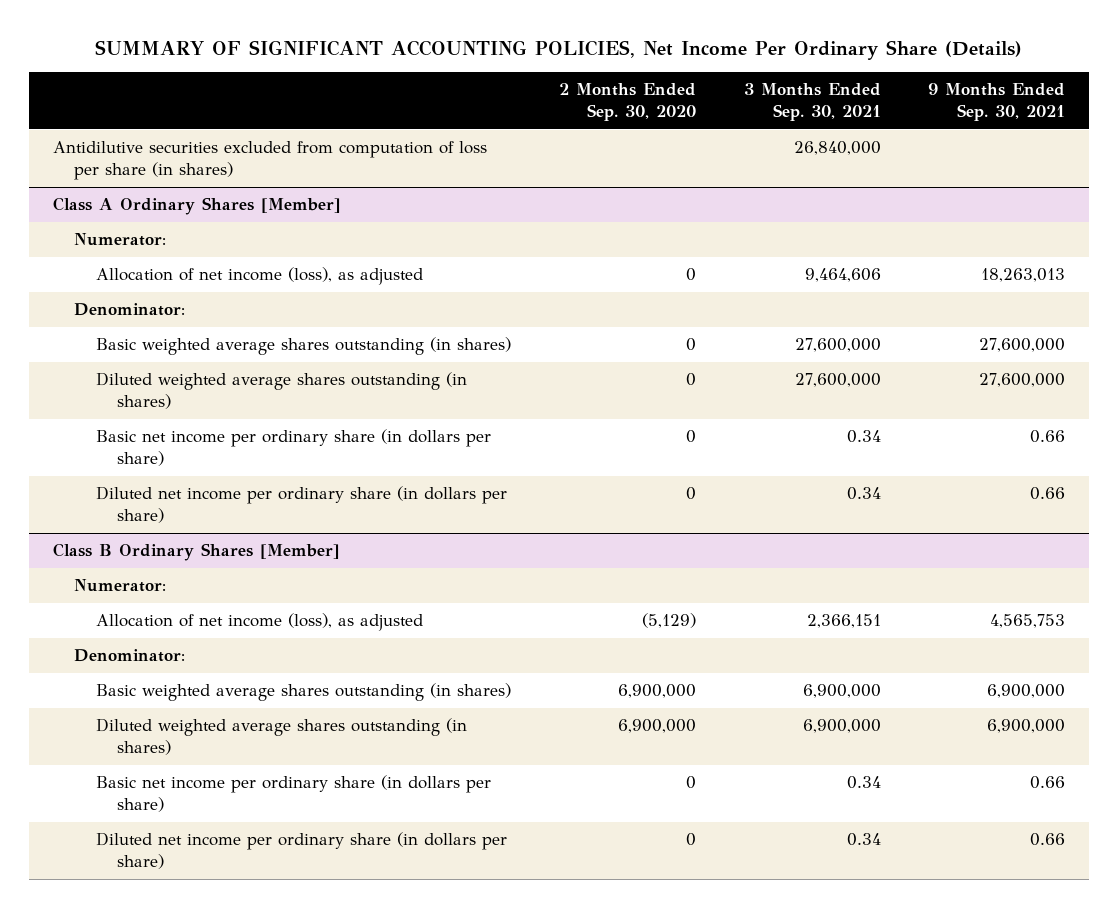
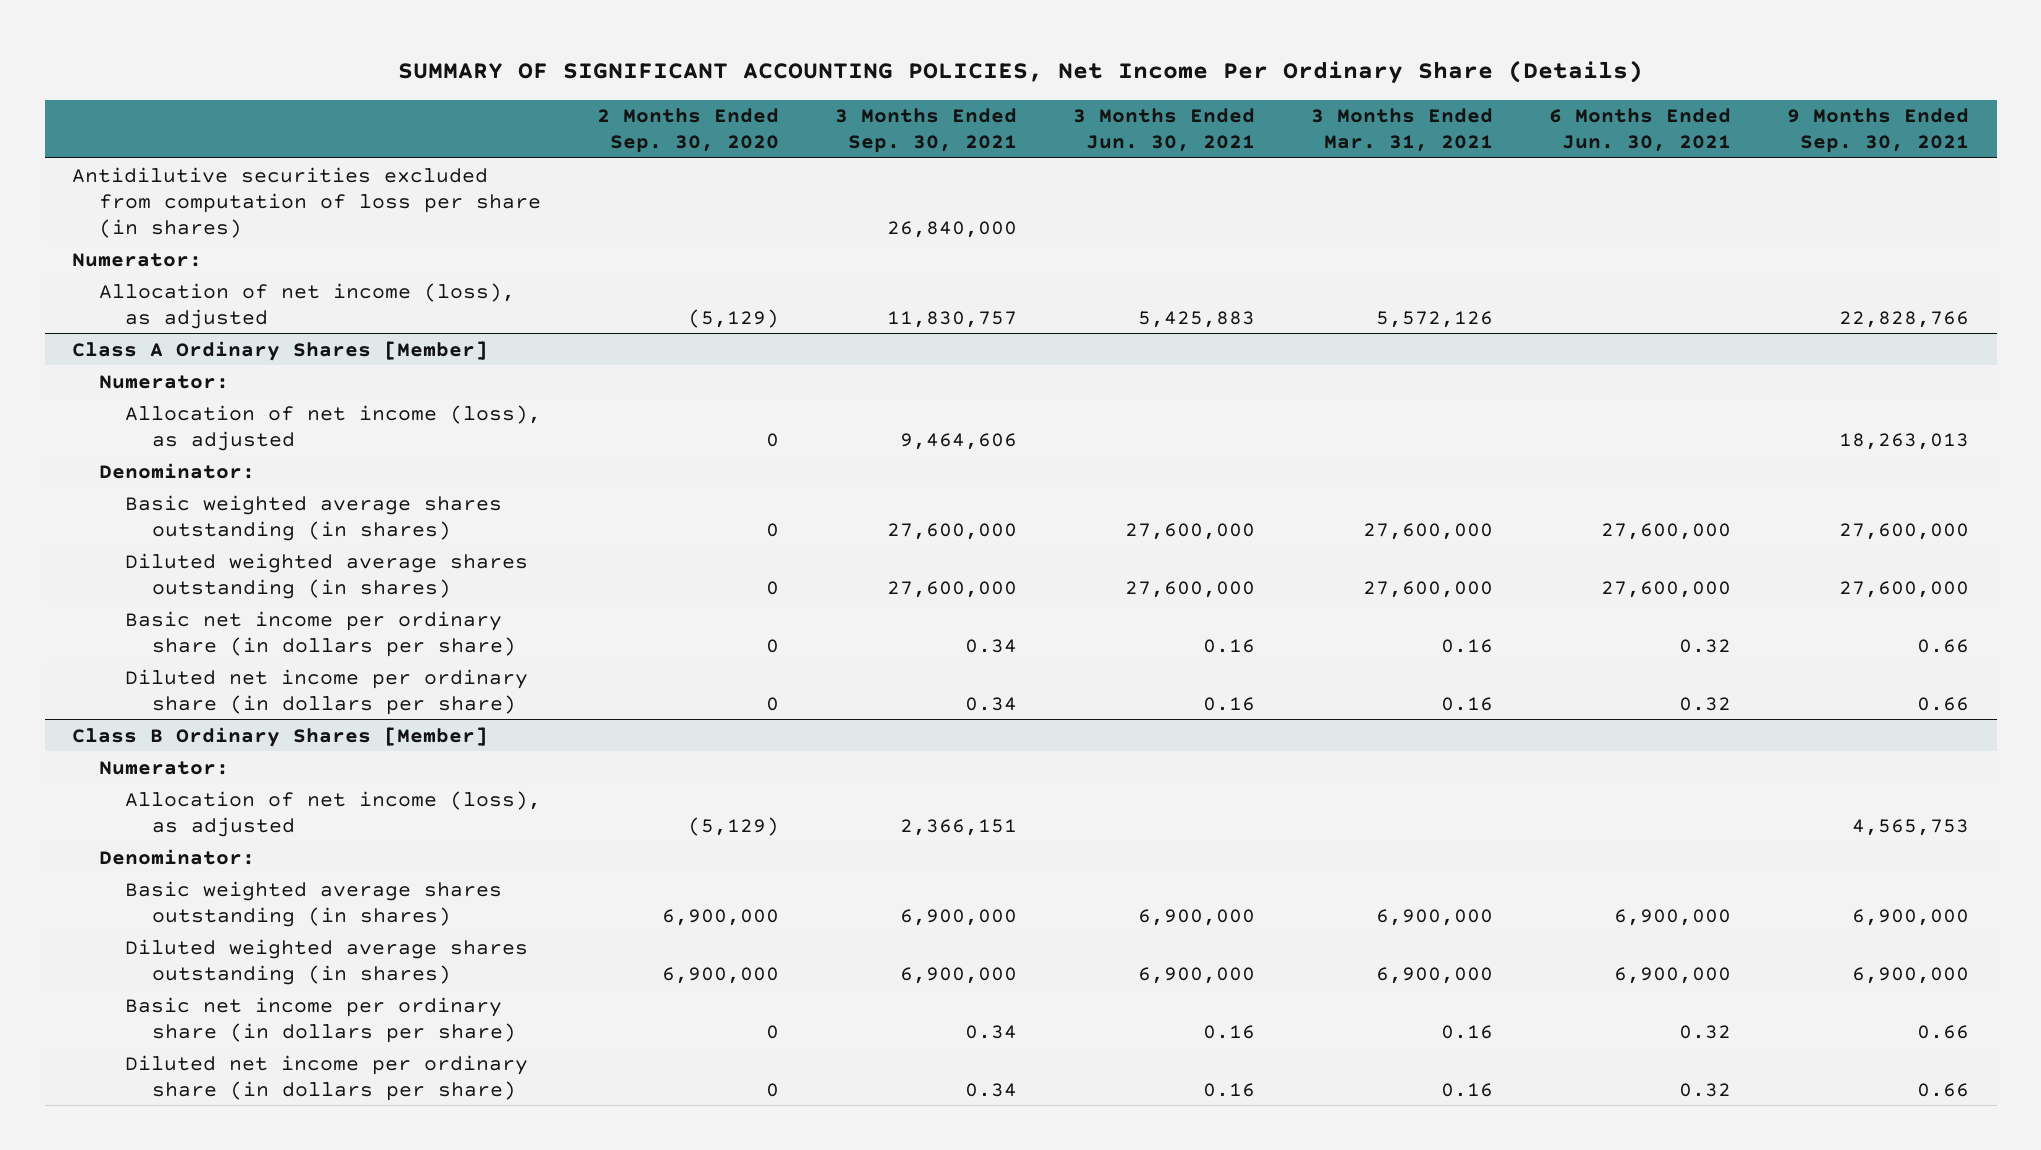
- | 2 Months Ended Sep. 30, 2020 | 3 Months Ended Sep. 30, 2021 | 9 Months Ended Sep. 30, 2021
+ | 2 Months Ended Sep. 30, 2020 | 3 Months Ended Sep. 30, 2021 | 3 Months Ended Jun. 30, 2021 | 3 Months Ended Mar. 31, 2021 | 6 Months Ended Jun. 30, 2021 | 9 Months Ended Sep. 30, 2021
+ Numerator:
+ Allocation of net income (loss), as adjusted | (5,129) | 11,830,757 | 5,425,883 | 5,572,126 | | 22,828,766

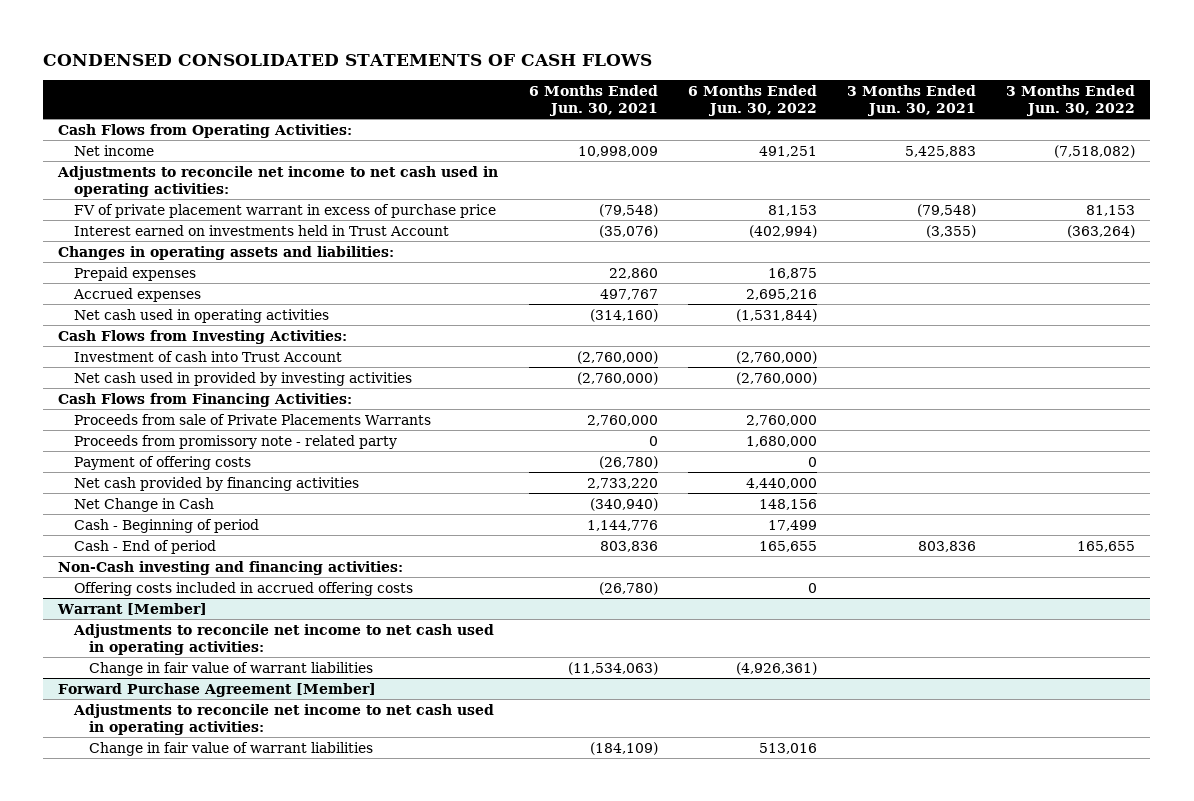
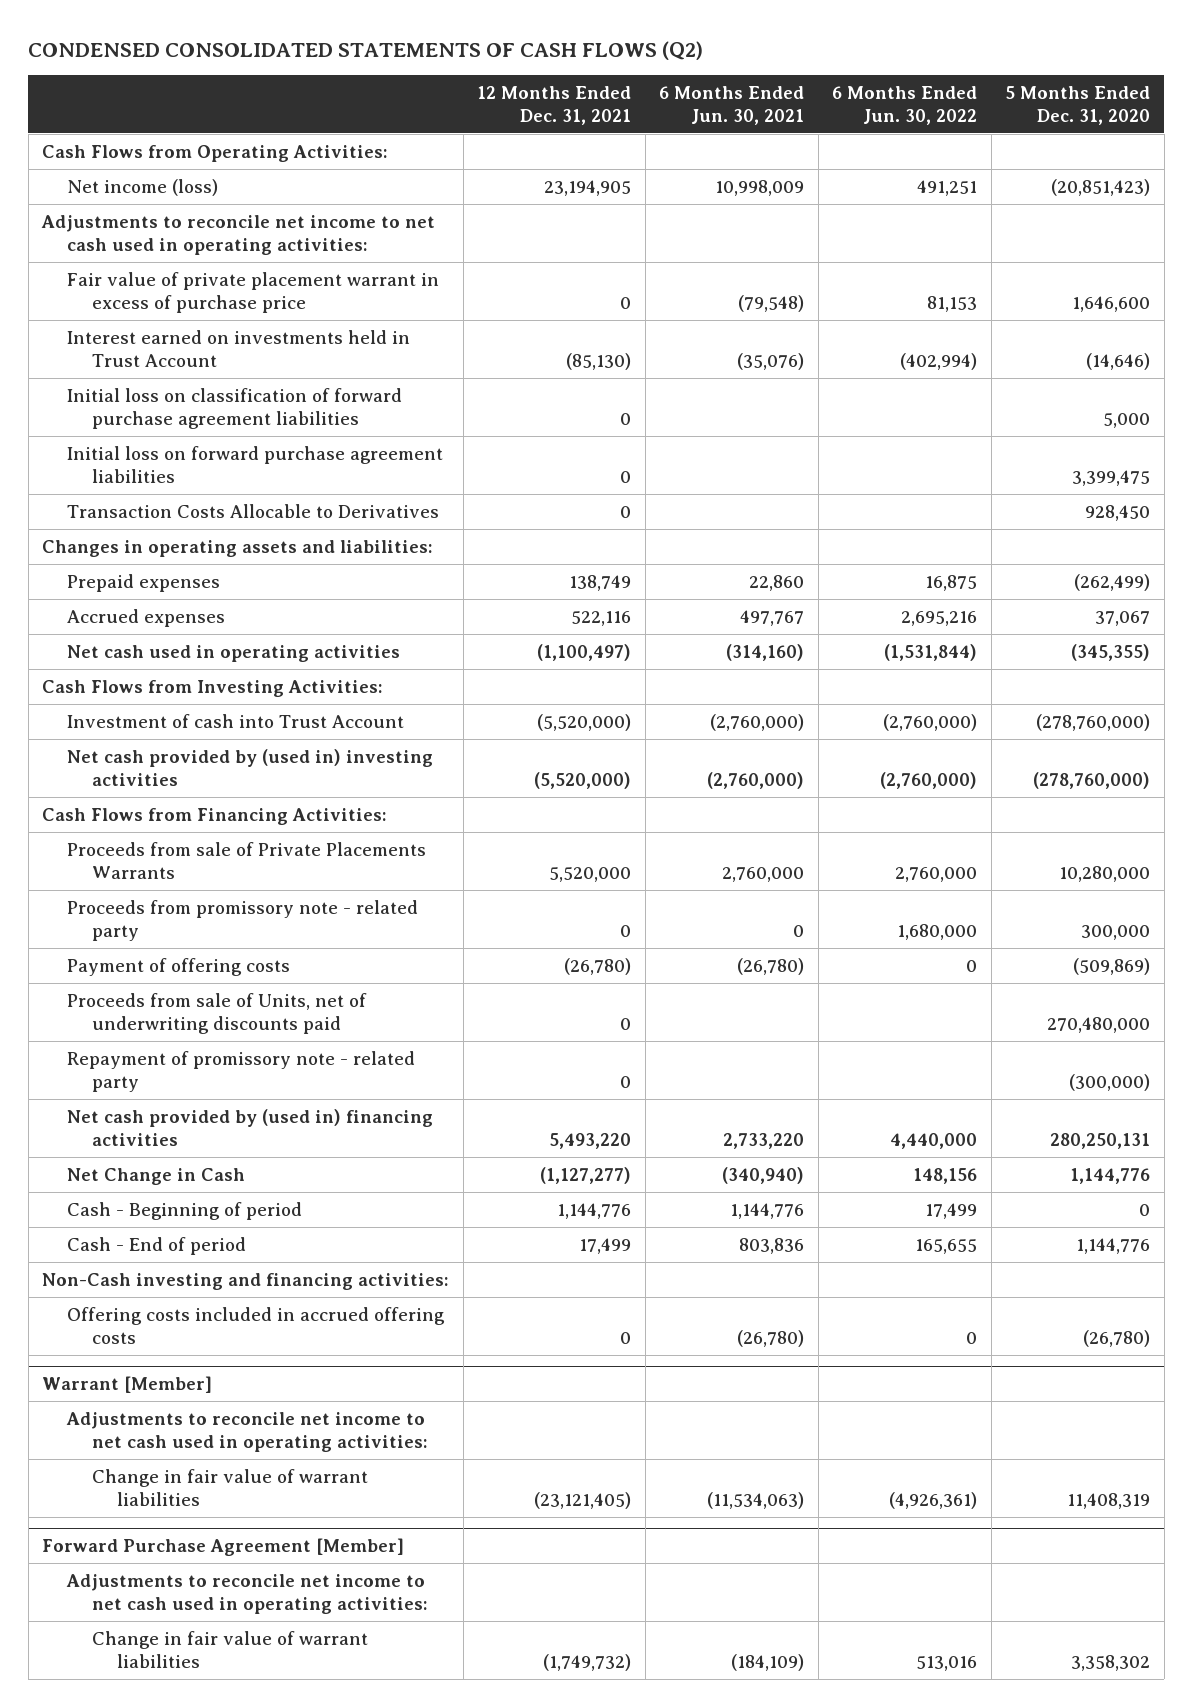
- CONDENSED CONSOLIDATED STATEMENTS OF CASH FLOWS
+ CONDENSED CONSOLIDATED STATEMENTS OF CASH FLOWS (Q2)
- | 6 Months Ended Jun. 30, 2021 | 6 Months Ended Jun. 30, 2022 | 3 Months Ended Jun. 30, 2021 | 3 Months Ended Jun. 30, 2022
+ | 12 Months Ended Dec. 31, 2021 | 6 Months Ended Jun. 30, 2021 | 6 Months Ended Jun. 30, 2022 | 5 Months Ended Dec. 31, 2020
- Net income | 10,998,009 | 491,251 | 5,425,883 | (7,518,082)
+ Net income (loss) | 23,194,905 | 10,998,009 | 491,251 | (20,851,423)
- FV of private placement warrant in excess of purchase price | (79,548) | 81,153 | (79,548) | 81,153
+ Fair value of private placement warrant in excess of purchase price | 0 | (79,548) | 81,153 | 1,646,600
+ Initial loss on classification of forward purchase agreement liabilities | 0 | | | 5,000
+ Initial loss on forward purchase agreement liabilities | 0 | | | 3,399,475
+ Transaction Costs Allocable to Derivatives | 0 | | | 928,450
- Net cash used in provided by investing activities | (2,760,000) | (2,760,000) | |
+ Net cash provided by (used in) investing activities | (5,520,000) | (2,760,000) | (2,760,000) | (278,760,000)
- Net cash provided by financing activities | 2,733,220 | 4,440,000 | |
+ Proceeds from sale of Units, net of underwriting discounts paid | 0 | | | 270,480,000
+ Repayment of promissory note - related party | 0 | | | (300,000)
+ Net cash provided by (used in) financing activities | 5,493,220 | 2,733,220 | 4,440,000 | 280,250,131

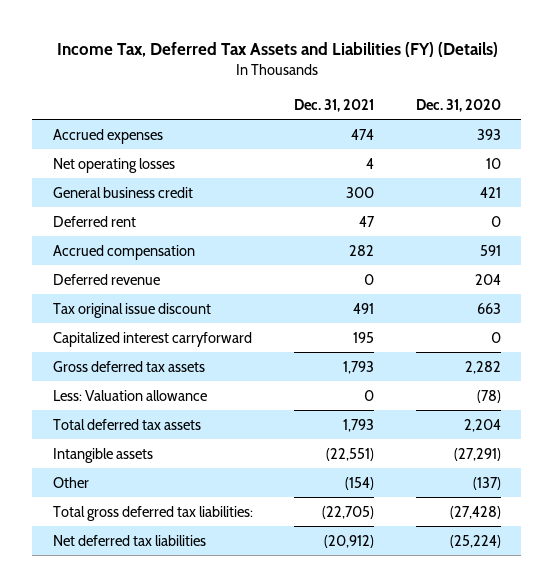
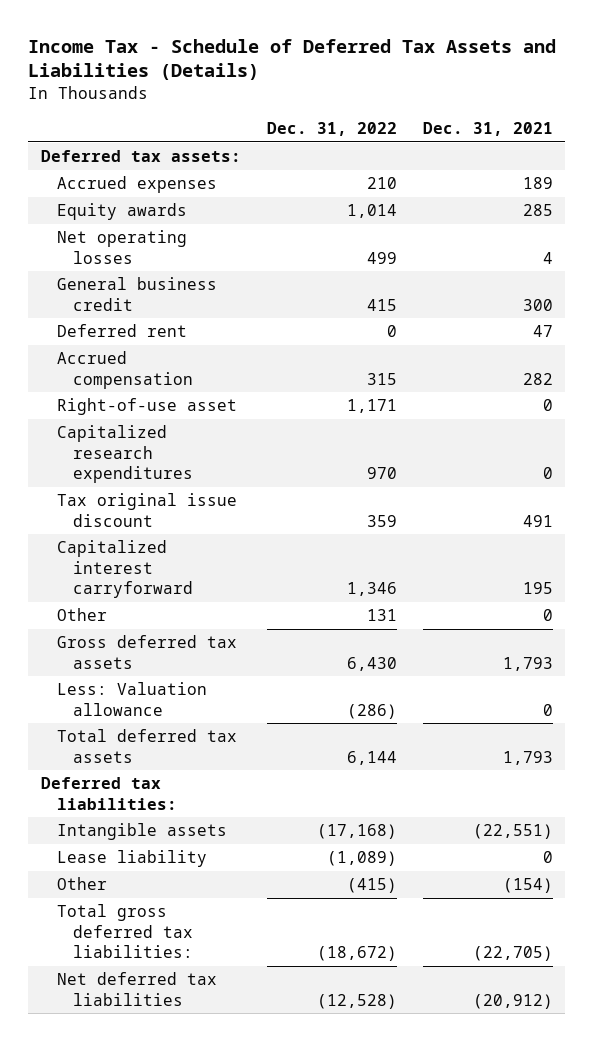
- Income Tax, Deferred Tax Assets and Liabilities (FY) (Details)
+ Income Tax - Schedule of Deferred Tax Assets and Liabilities (Details)
- | Dec. 31, 2021 | Dec. 31, 2020
+ | Dec. 31, 2022 | Dec. 31, 2021
- Accrued expenses | 474 | 393
+ Deferred tax assets:
+ Accrued expenses | 210 | 189
+ Equity awards | 1,014 | 285
- Deferred revenue | 0 | 204
+ Right-of-use asset | 1,171 | 0
+ Capitalized research expenditures | 970 | 0
+ Other | 131 | 0
+ Deferred tax liabilities:
+ Lease liability | (1,089) | 0

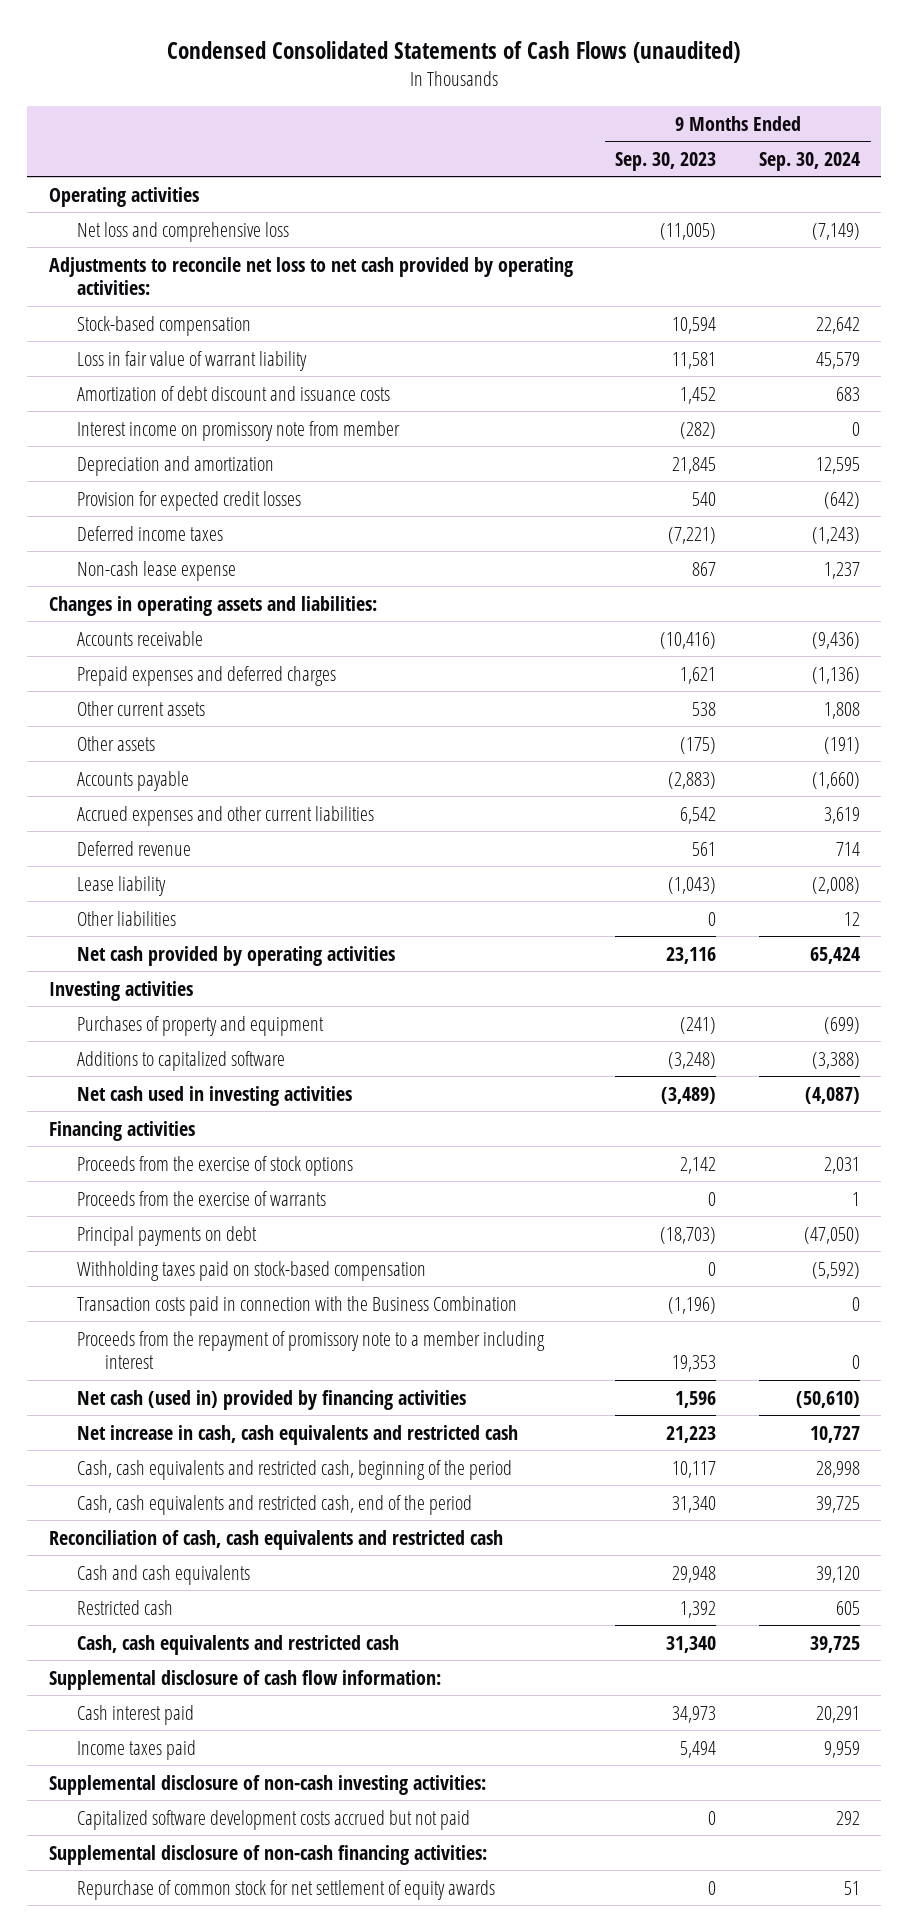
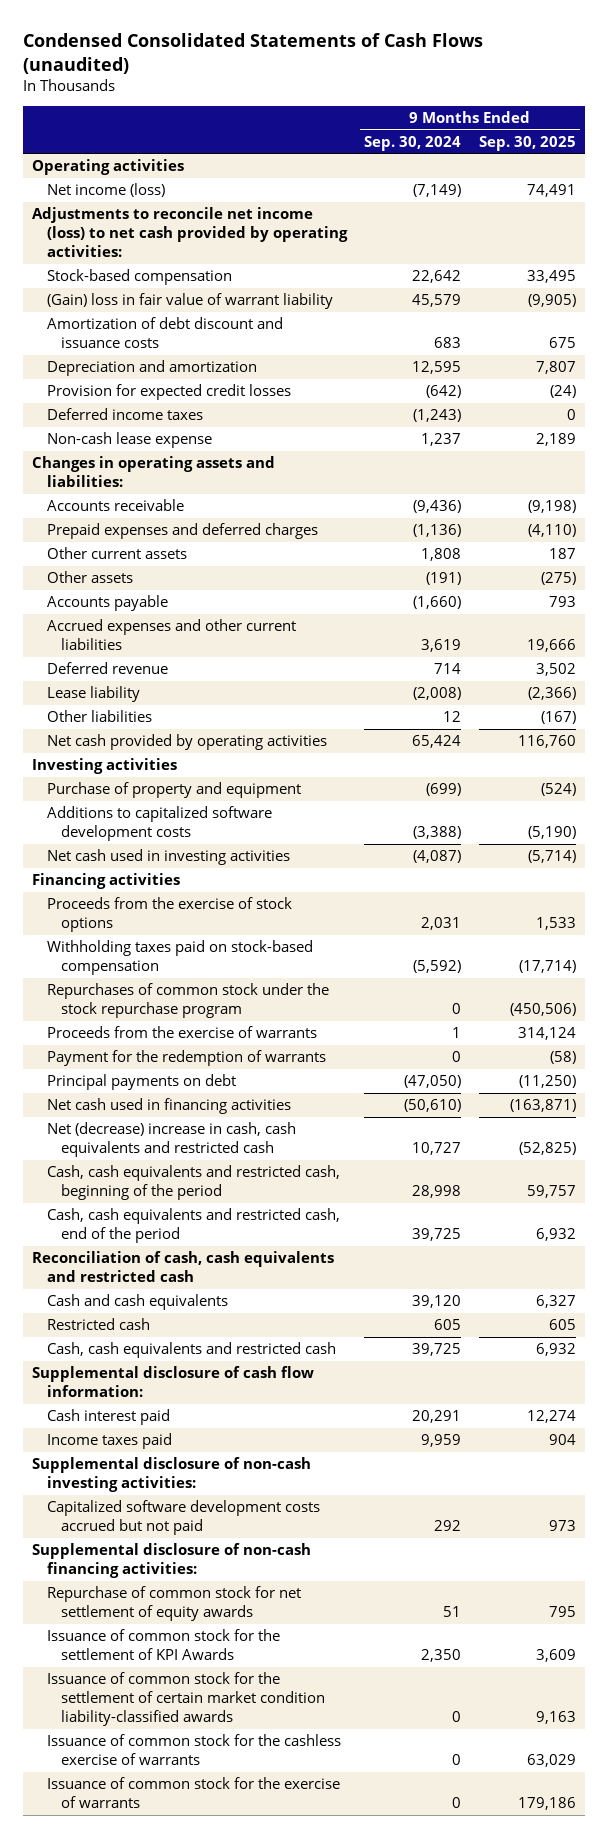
- | 9 Months Ended Sep. 30, 2023 | 9 Months Ended Sep. 30, 2024
+ | 9 Months Ended Sep. 30, 2024 | 9 Months Ended Sep. 30, 2025
- Net loss and comprehensive loss | (11,005) | (7,149)
- Adjustments to reconcile net loss to net cash provided by operating activities:
+ Net income (loss) | (7,149) | 74,491
+ Adjustments to reconcile net income (loss) to net cash provided by operating activities:
- Loss in fair value of warrant liability | 11,581 | 45,579
+ (Gain) loss in fair value of warrant liability | 45,579 | (9,905)
- Interest income on promissory note from member | (282) | 0
- Purchases of property and equipment | (241) | (699)
- Additions to capitalized software | (3,248) | (3,388)
+ Purchase of property and equipment | (699) | (524)
+ Additions to capitalized software development costs | (3,388) | (5,190)
moved up: Withholding taxes paid on stock-based compensation | (5,592) | (17,714)
+ Repurchases of common stock under the stock repurchase program | 0 | (450,506)
+ Payment for the redemption of warrants | 0 | (58)
- Transaction costs paid in connection with the Business Combination | (1,196) | 0
- Proceeds from the repayment of promissory note to a member including interest | 19,353 | 0
- Net cash (used in) provided by financing activities | 1,596 | (50,610)
- Net increase in cash, cash equivalents and restricted cash | 21,223 | 10,727
+ Net cash used in financing activities | (50,610) | (163,871)
+ Net (decrease) increase in cash, cash equivalents and restricted cash | 10,727 | (52,825)
+ Issuance of common stock for the settlement of KPI Awards | 2,350 | 3,609
+ Issuance of common stock for the settlement of certain market condition liability-classified awards | 0 | 9,163
+ Issuance of common stock for the cashless exercise of warrants | 0 | 63,029
+ Issuance of common stock for the exercise of warrants | 0 | 179,186

